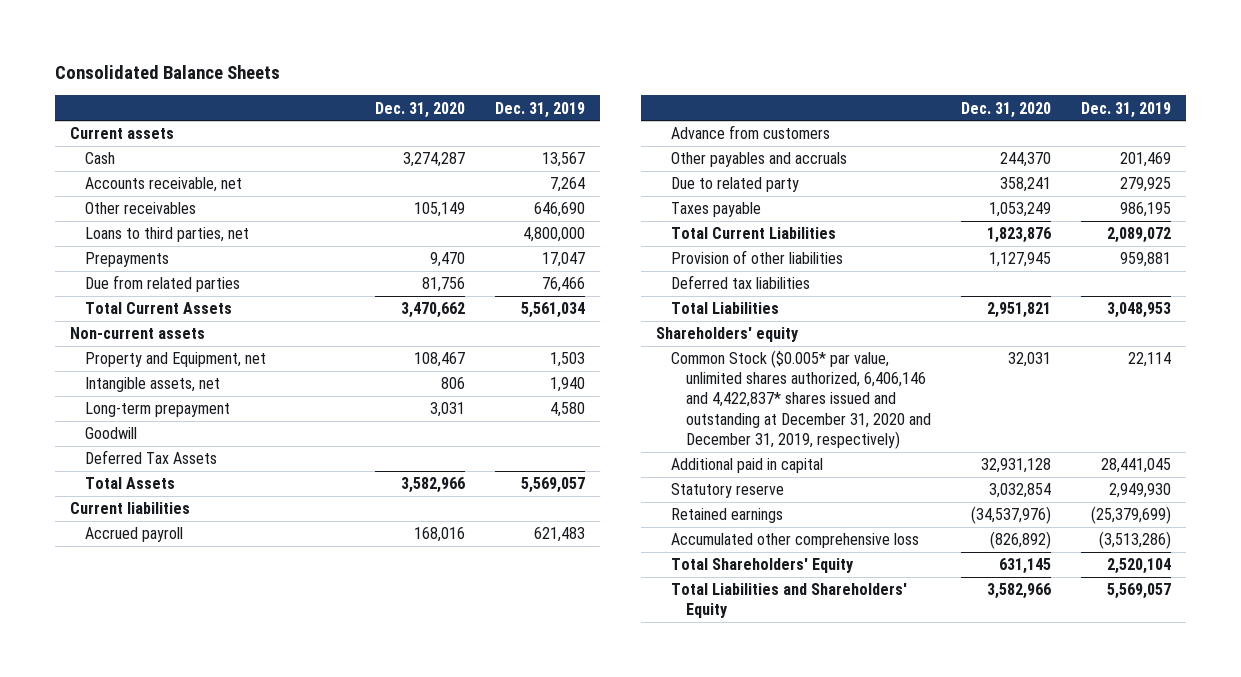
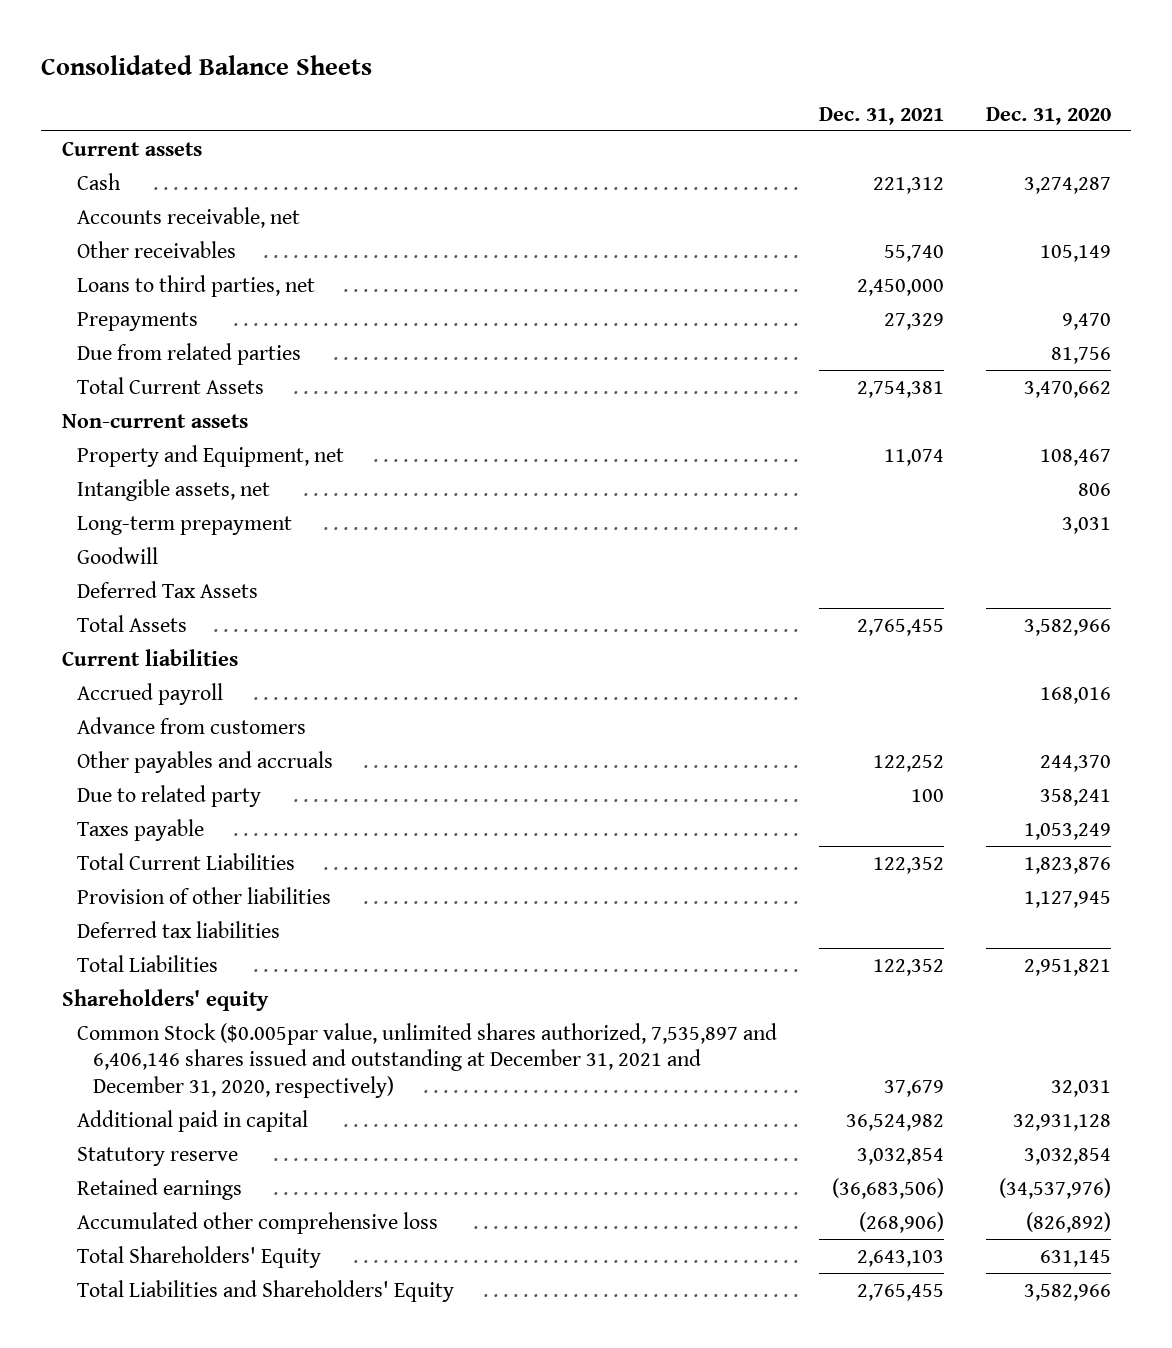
- | Dec. 31, 2020 | Dec. 31, 2019
+ | Dec. 31, 2021 | Dec. 31, 2020
- Common Stock ($0.005* par value, unlimited shares authorized, 6,406,146 and 4,422,837* shares issued and outstanding at December 31, 2020 and December 31, 2019, respectively) | 32,031 | 22,114
+ Common Stock ($0.005par value, unlimited shares authorized, 7,535,897 and 6,406,146 shares issued and outstanding at December 31, 2021 and December 31, 2020, respectively) | 37,679 | 32,031

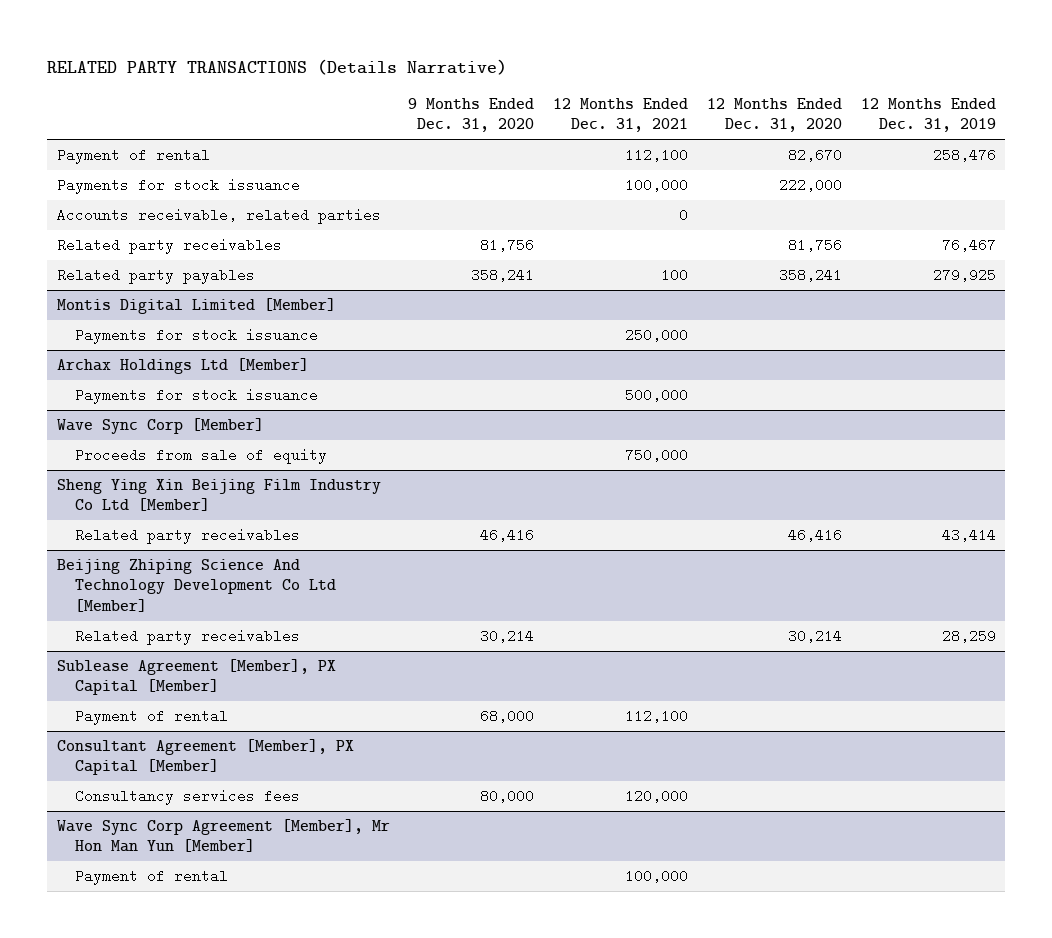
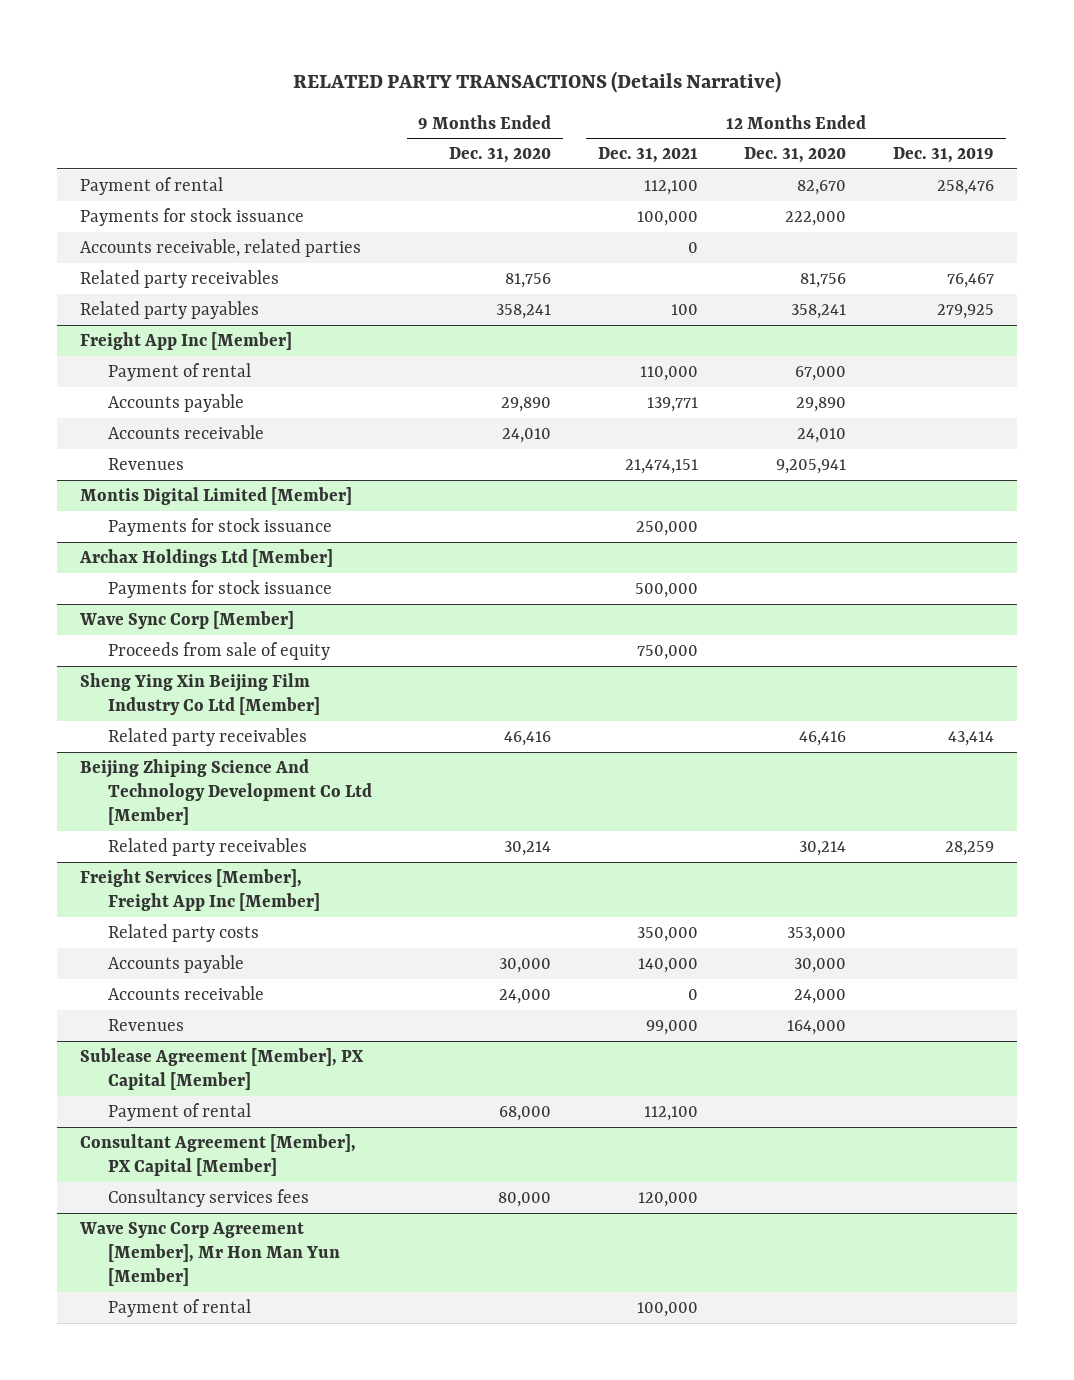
+ Freight App Inc [Member]
+ Payment of rental | | 110,000 | 67,000 |
+ Accounts payable | 29,890 | 139,771 | 29,890 |
+ Accounts receivable | 24,010 | | 24,010 |
+ Revenues | | 21,474,151 | 9,205,941 |
+ Freight Services [Member], Freight App Inc [Member]
+ Related party costs | | 350,000 | 353,000 |
+ Accounts payable | 30,000 | 140,000 | 30,000 |
+ Accounts receivable | 24,000 | 0 | 24,000 |
+ Revenues | | 99,000 | 164,000 |

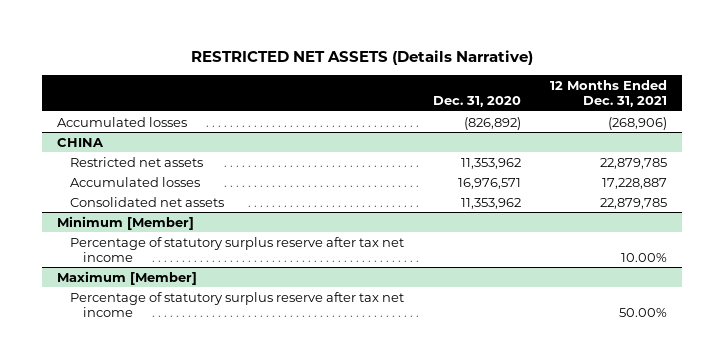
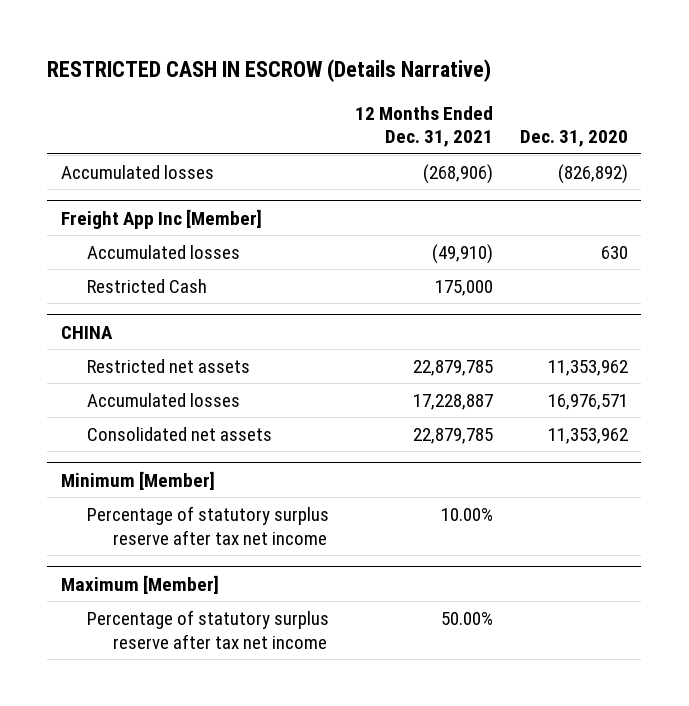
- RESTRICTED NET ASSETS (Details Narrative)
+ RESTRICTED CASH IN ESCROW (Details Narrative)
- | Dec. 31, 2020 | 12 Months Ended Dec. 31, 2021
+ | 12 Months Ended Dec. 31, 2021 | Dec. 31, 2020
+ Freight App Inc [Member]
+ Accumulated losses | (49,910) | 630
+ Restricted Cash | 175,000 |

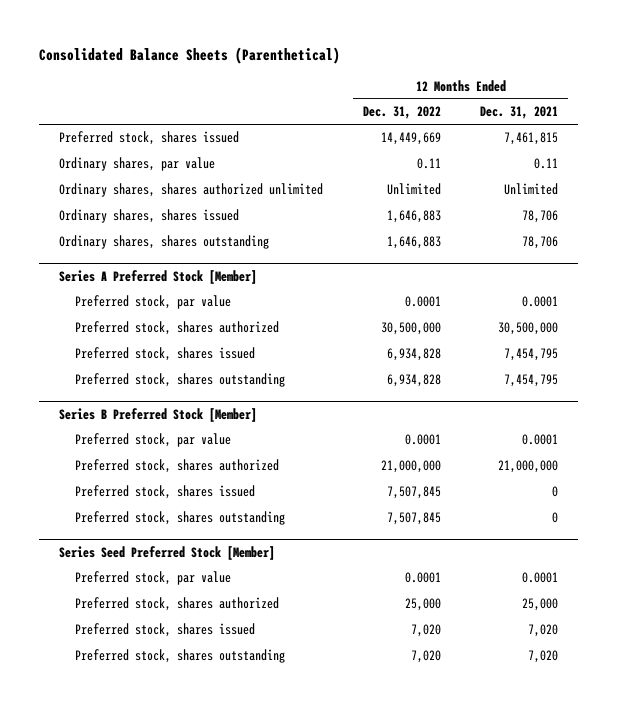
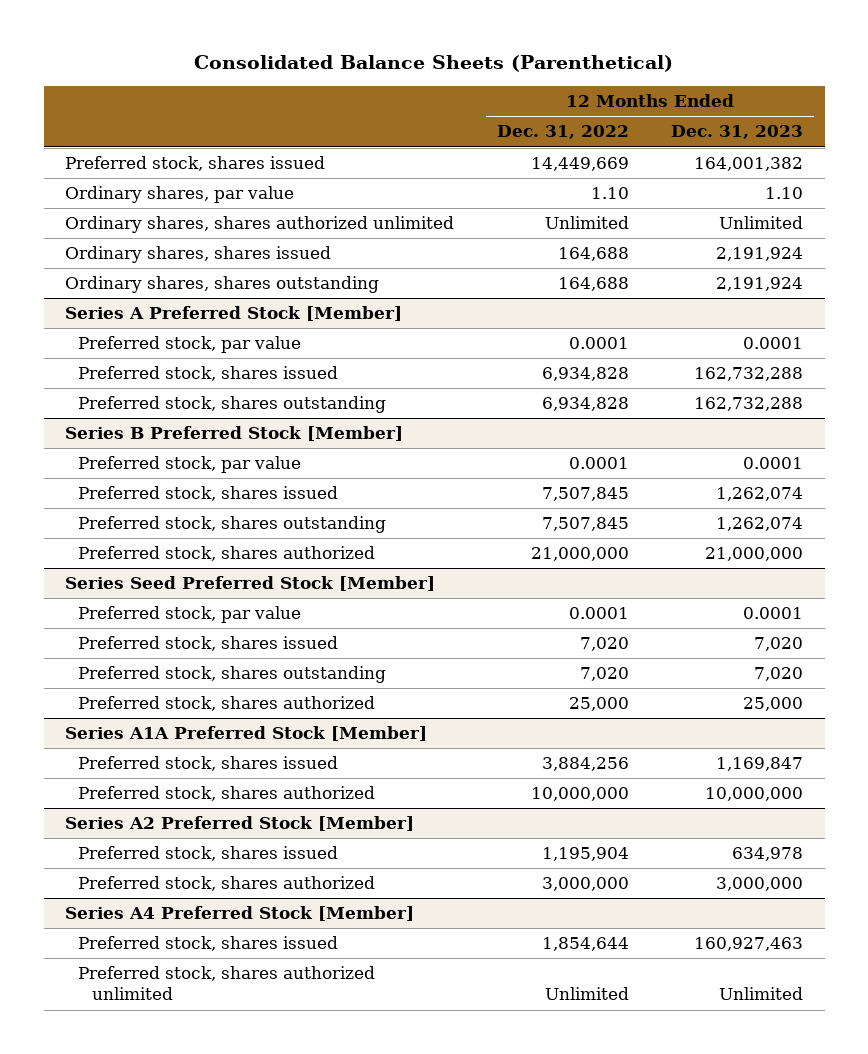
- | 12 Months Ended Dec. 31, 2022 | 12 Months Ended Dec. 31, 2021
+ | 12 Months Ended Dec. 31, 2022 | 12 Months Ended Dec. 31, 2023
- Ordinary shares, par value | 0.11 | 0.11
+ Ordinary shares, par value | 1.10 | 1.10
- Ordinary shares, shares issued | 1,646,883 | 78,706
- Ordinary shares, shares outstanding | 1,646,883 | 78,706
+ Ordinary shares, shares issued | 164,688 | 2,191,924
+ Ordinary shares, shares outstanding | 164,688 | 2,191,924
@ Series A Preferred Stock [Member]
- Preferred stock, shares authorized | 30,500,000 | 30,500,000
@ Series B Preferred Stock [Member]
moved down: Preferred stock, shares authorized | 21,000,000 | 21,000,000
@ Series Seed Preferred Stock [Member]
moved down: Preferred stock, shares authorized | 25,000 | 25,000
+ Series A1A Preferred Stock [Member]
+ Preferred stock, shares issued | 3,884,256 | 1,169,847
+ Preferred stock, shares authorized | 10,000,000 | 10,000,000
+ Series A2 Preferred Stock [Member]
+ Preferred stock, shares issued | 1,195,904 | 634,978
+ Preferred stock, shares authorized | 3,000,000 | 3,000,000
+ Series A4 Preferred Stock [Member]
+ Preferred stock, shares issued | 1,854,644 | 160,927,463
+ Preferred stock, shares authorized unlimited | Unlimited | Unlimited

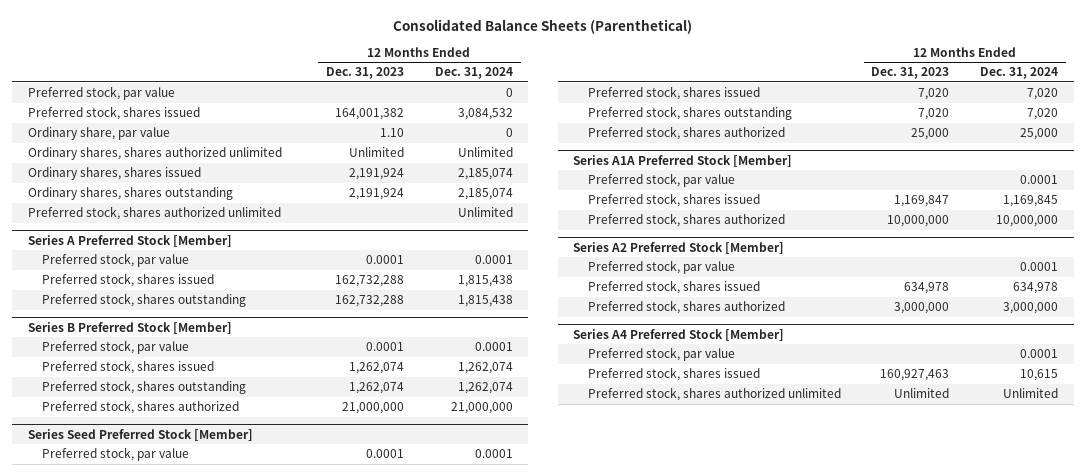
- | 12 Months Ended Dec. 31, 2022 | 12 Months Ended Dec. 31, 2023
+ | 12 Months Ended Dec. 31, 2023 | 12 Months Ended Dec. 31, 2024
+ Preferred stock, par value | | 0
- Ordinary shares, par value | 1.10 | 1.10
+ Ordinary share, par value | 1.10 | 0
+ Preferred stock, shares authorized unlimited | | Unlimited
@ Series A1A Preferred Stock [Member]
+ Preferred stock, par value | | 0.0001
@ Series A2 Preferred Stock [Member]
+ Preferred stock, par value | | 0.0001
@ Series A4 Preferred Stock [Member]
+ Preferred stock, par value | | 0.0001

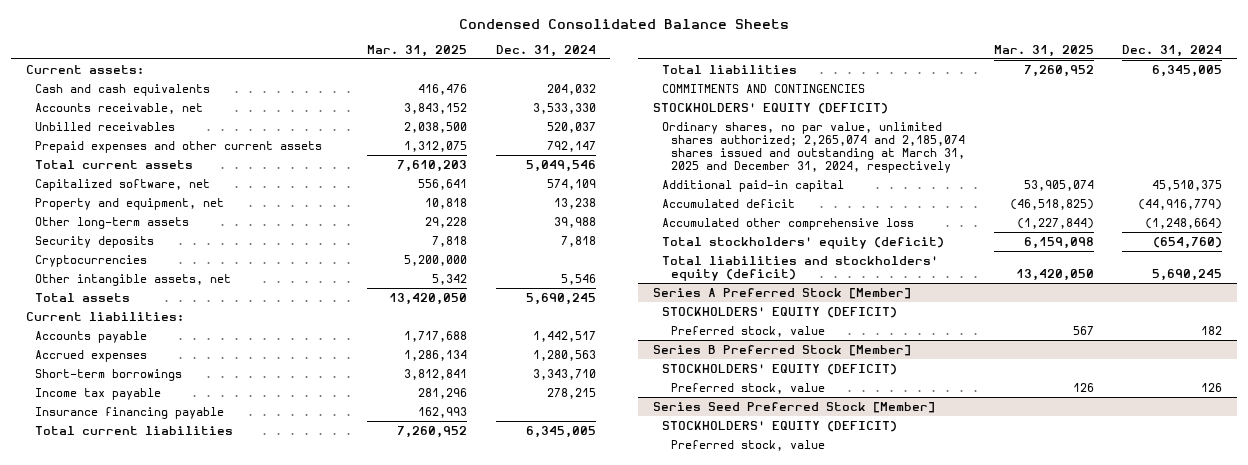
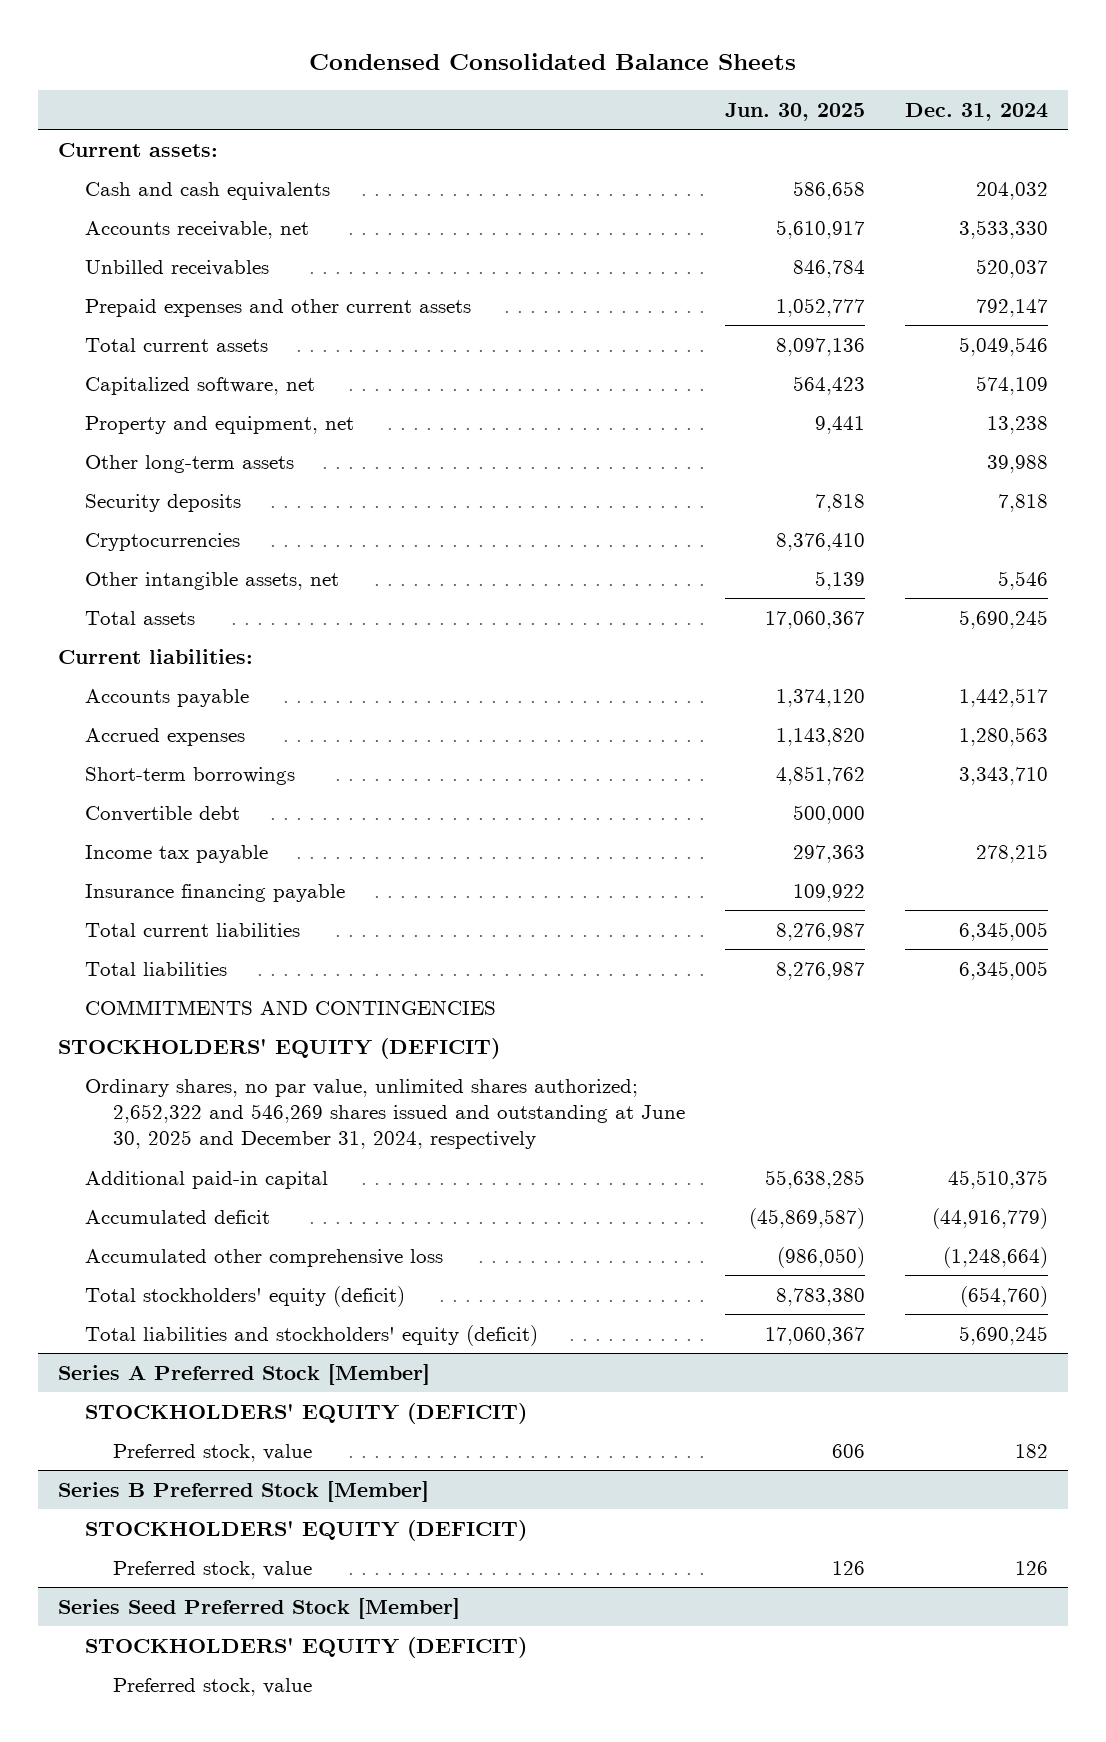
- | Mar. 31, 2025 | Dec. 31, 2024
+ | Jun. 30, 2025 | Dec. 31, 2024
+ Convertible debt | 500,000 |
- Ordinary shares, no par value, unlimited shares authorized; 2,265,074 and 2,185,074 shares issued and outstanding at March 31, 2025 and December 31, 2024, respectively
+ Ordinary shares, no par value, unlimited shares authorized; 2,652,322 and 546,269 shares issued and outstanding at June 30, 2025 and December 31, 2024, respectively

